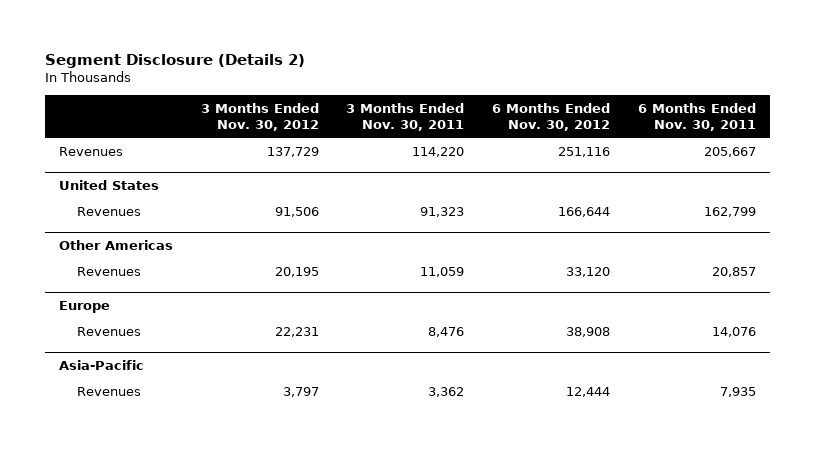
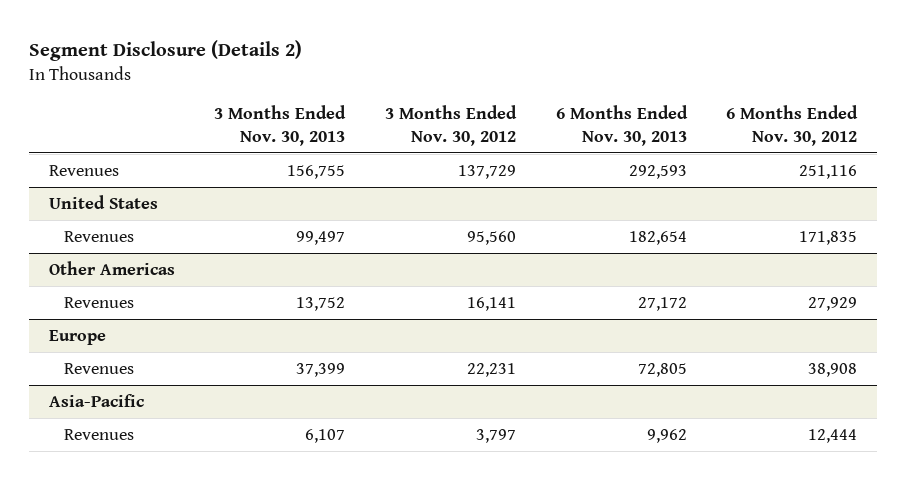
- | 3 Months Ended Nov. 30, 2012 | 3 Months Ended Nov. 30, 2011 | 6 Months Ended Nov. 30, 2012 | 6 Months Ended Nov. 30, 2011
+ | 3 Months Ended Nov. 30, 2013 | 3 Months Ended Nov. 30, 2012 | 6 Months Ended Nov. 30, 2013 | 6 Months Ended Nov. 30, 2012
@ United States
- Revenues | 91,506 | 91,323 | 166,644 | 162,799
+ Revenues | 99,497 | 95,560 | 182,654 | 171,835
@ Other Americas
- Revenues | 20,195 | 11,059 | 33,120 | 20,857
+ Revenues | 13,752 | 16,141 | 27,172 | 27,929

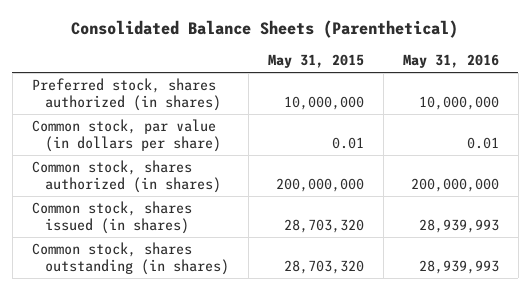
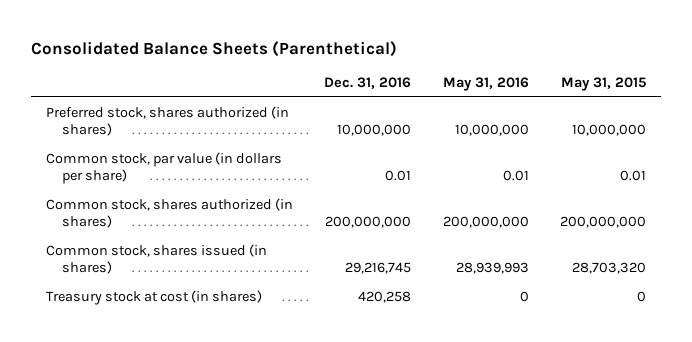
- | May 31, 2015 | May 31, 2016
+ | Dec. 31, 2016 | May 31, 2016 | May 31, 2015
- Common stock, shares outstanding (in shares) | 28,703,320 | 28,939,993
+ Treasury stock at cost (in shares) | 420,258 | 0 | 0

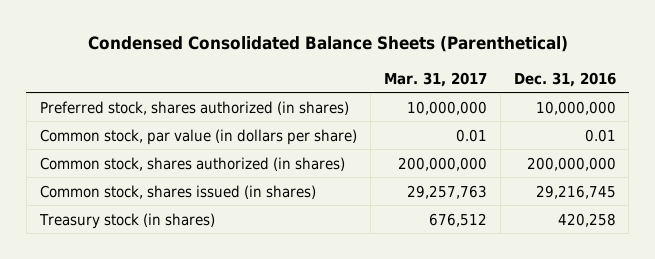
- Consolidated Balance Sheets (Parenthetical)
+ Condensed Consolidated Balance Sheets (Parenthetical)
- | Dec. 31, 2016 | May 31, 2016 | May 31, 2015
+ | Mar. 31, 2017 | Dec. 31, 2016
- Treasury stock at cost (in shares) | 420,258 | 0 | 0
+ Treasury stock (in shares) | 676,512 | 420,258

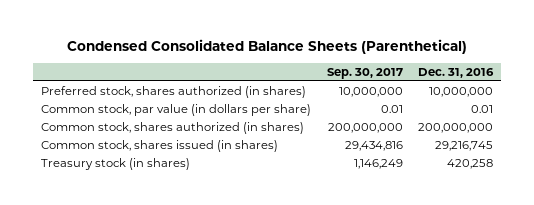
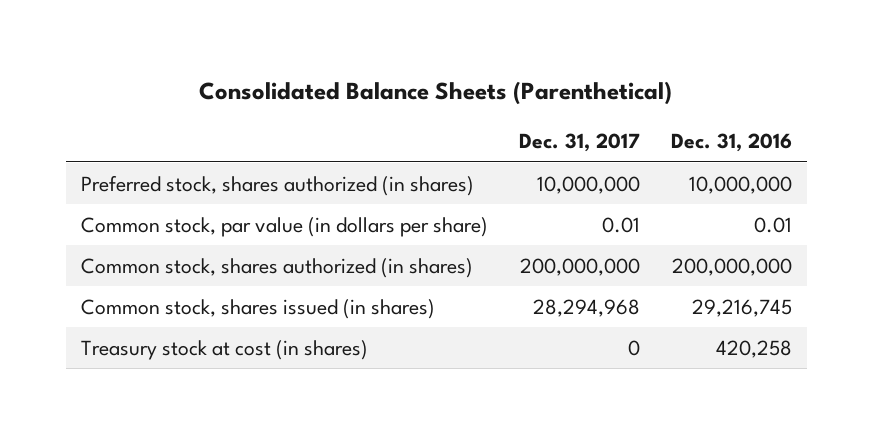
- Condensed Consolidated Balance Sheets (Parenthetical)
+ Consolidated Balance Sheets (Parenthetical)
- | Sep. 30, 2017 | Dec. 31, 2016
+ | Dec. 31, 2017 | Dec. 31, 2016
- Treasury stock (in shares) | 1,146,249 | 420,258
+ Treasury stock at cost (in shares) | 0 | 420,258

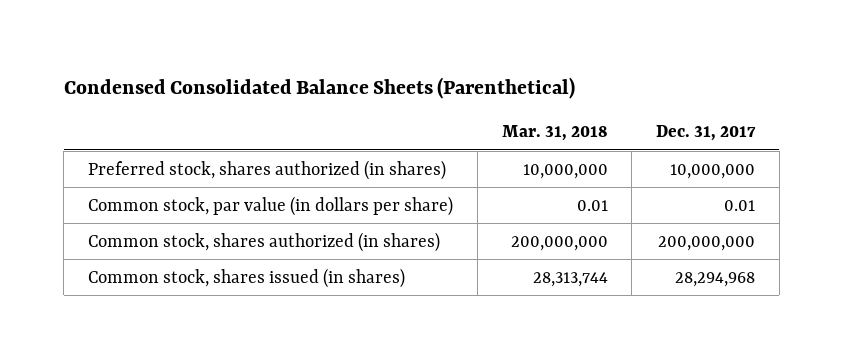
- Consolidated Balance Sheets (Parenthetical)
+ Condensed Consolidated Balance Sheets (Parenthetical)
- | Dec. 31, 2017 | Dec. 31, 2016
+ | Mar. 31, 2018 | Dec. 31, 2017
- Treasury stock at cost (in shares) | 0 | 420,258

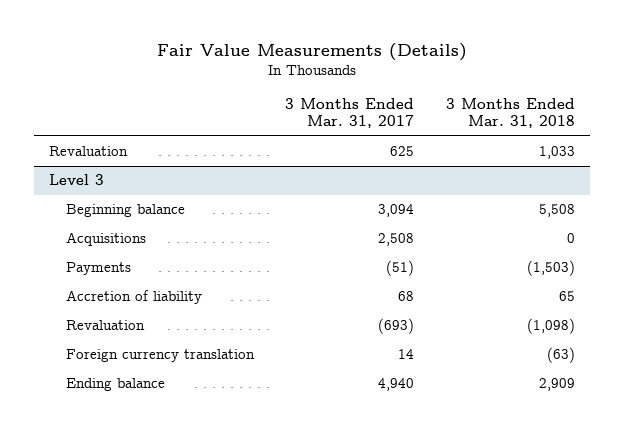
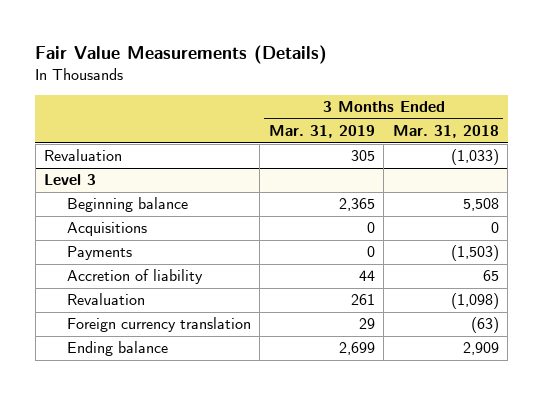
- | 3 Months Ended Mar. 31, 2017 | 3 Months Ended Mar. 31, 2018
+ | 3 Months Ended Mar. 31, 2019 | 3 Months Ended Mar. 31, 2018
- Revaluation | 625 | 1,033
+ Revaluation | 305 | (1,033)

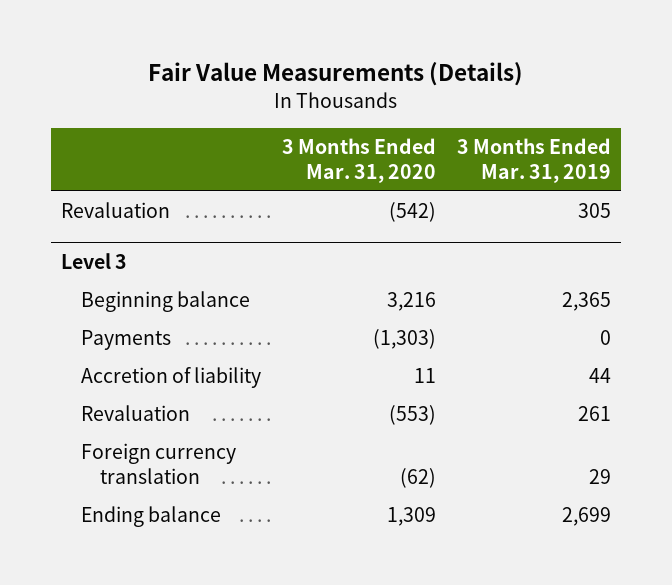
- | 3 Months Ended Mar. 31, 2019 | 3 Months Ended Mar. 31, 2018
+ | 3 Months Ended Mar. 31, 2020 | 3 Months Ended Mar. 31, 2019
@ Level 3
- Acquisitions | 0 | 0

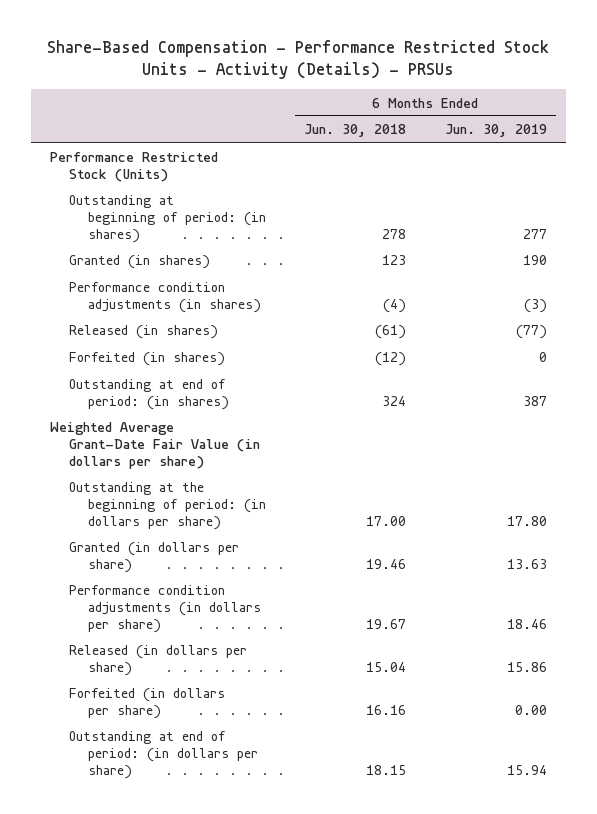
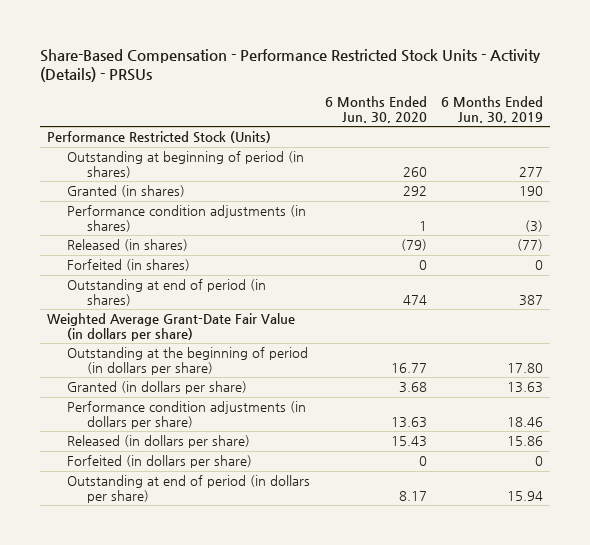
- | 6 Months Ended Jun. 30, 2018 | 6 Months Ended Jun. 30, 2019
+ | 6 Months Ended Jun. 30, 2020 | 6 Months Ended Jun. 30, 2019
- Outstanding at beginning of period: (in shares) | 278 | 277
+ Outstanding at beginning of period (in shares) | 260 | 277
- Outstanding at end of period: (in shares) | 324 | 387
+ Outstanding at end of period (in shares) | 474 | 387
- Outstanding at the beginning of period: (in dollars per share) | 17.00 | 17.80
+ Outstanding at the beginning of period (in dollars per share) | 16.77 | 17.80
- Forfeited (in dollars per share) | 16.16 | 0.00
- Outstanding at end of period: (in dollars per share) | 18.15 | 15.94
+ Forfeited (in dollars per share) | 0 | 0
+ Outstanding at end of period (in dollars per share) | 8.17 | 15.94

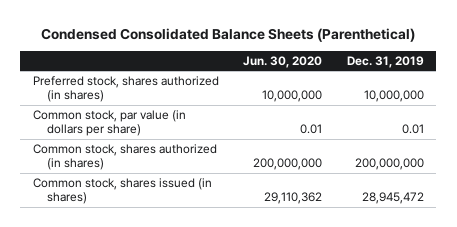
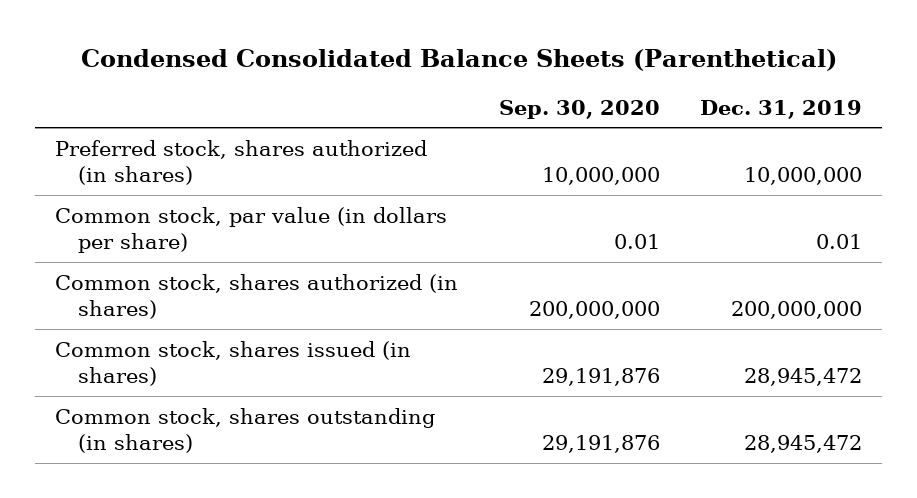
- | Jun. 30, 2020 | Dec. 31, 2019
+ | Sep. 30, 2020 | Dec. 31, 2019
+ Common stock, shares outstanding (in shares) | 29,191,876 | 28,945,472

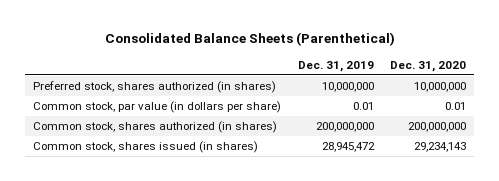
- Condensed Consolidated Balance Sheets (Parenthetical)
+ Consolidated Balance Sheets (Parenthetical)
- | Sep. 30, 2020 | Dec. 31, 2019
+ | Dec. 31, 2019 | Dec. 31, 2020
- Common stock, shares outstanding (in shares) | 29,191,876 | 28,945,472

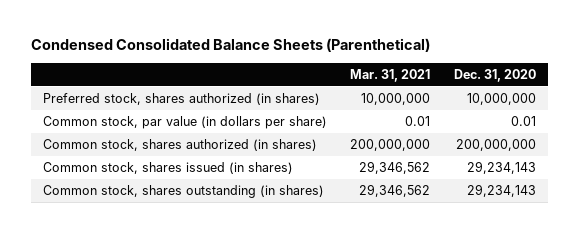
- Consolidated Balance Sheets (Parenthetical)
+ Condensed Consolidated Balance Sheets (Parenthetical)
- | Dec. 31, 2019 | Dec. 31, 2020
+ | Mar. 31, 2021 | Dec. 31, 2020
+ Common stock, shares outstanding (in shares) | 29,346,562 | 29,234,143

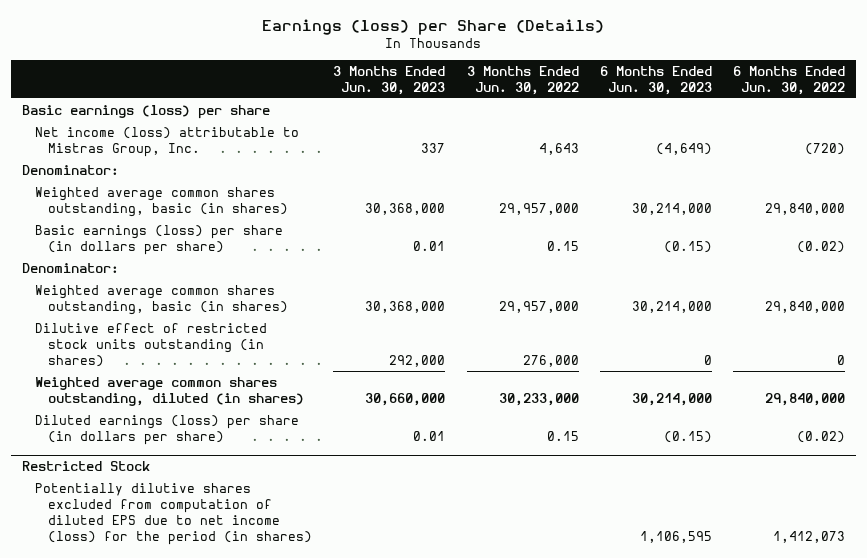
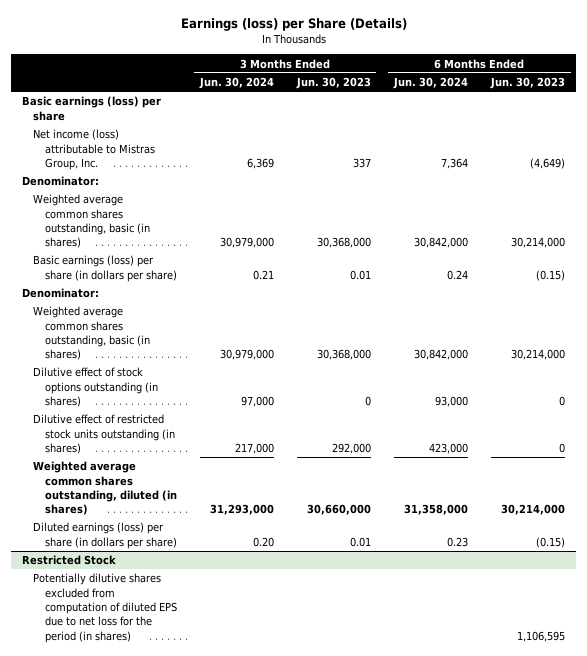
- | 3 Months Ended Jun. 30, 2023 | 3 Months Ended Jun. 30, 2022 | 6 Months Ended Jun. 30, 2023 | 6 Months Ended Jun. 30, 2022
+ | 3 Months Ended Jun. 30, 2024 | 3 Months Ended Jun. 30, 2023 | 6 Months Ended Jun. 30, 2024 | 6 Months Ended Jun. 30, 2023
+ Dilutive effect of stock options outstanding (in shares) | 97,000 | 0 | 93,000 | 0
@ Restricted Stock
- Potentially dilutive shares excluded from computation of diluted EPS due to net income (loss) for the period (in shares) | | | 1,106,595 | 1,412,073
+ Potentially dilutive shares excluded from computation of diluted EPS due to net loss for the period (in shares) | | | | 1,106,595

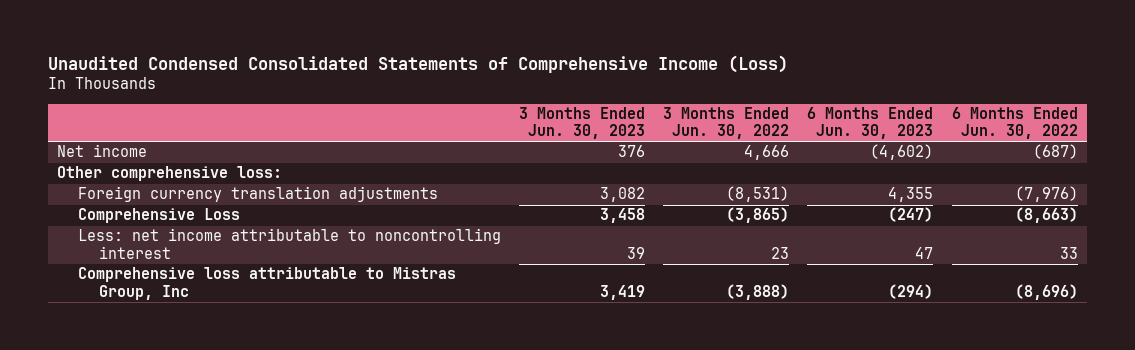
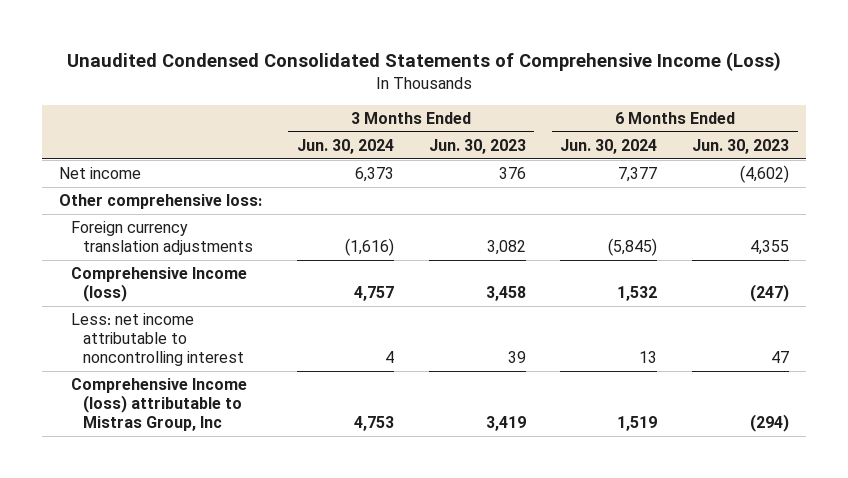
- | 3 Months Ended Jun. 30, 2023 | 3 Months Ended Jun. 30, 2022 | 6 Months Ended Jun. 30, 2023 | 6 Months Ended Jun. 30, 2022
+ | 3 Months Ended Jun. 30, 2024 | 3 Months Ended Jun. 30, 2023 | 6 Months Ended Jun. 30, 2024 | 6 Months Ended Jun. 30, 2023
- Comprehensive Loss | 3,458 | (3,865) | (247) | (8,663)
+ Comprehensive Income (loss) | 4,757 | 3,458 | 1,532 | (247)
- Comprehensive loss attributable to Mistras Group, Inc | 3,419 | (3,888) | (294) | (8,696)
+ Comprehensive Income (loss) attributable to Mistras Group, Inc | 4,753 | 3,419 | 1,519 | (294)

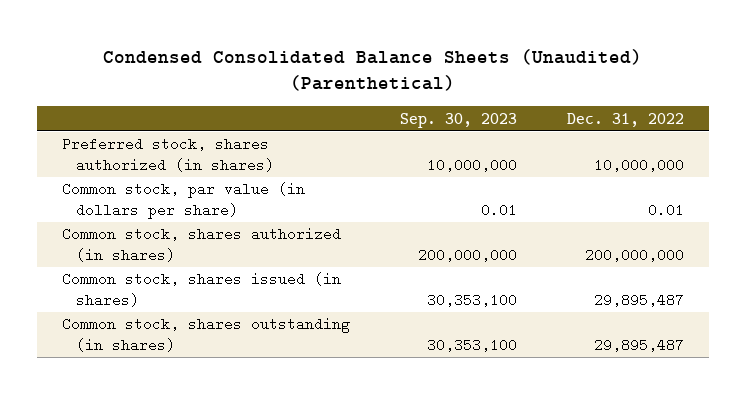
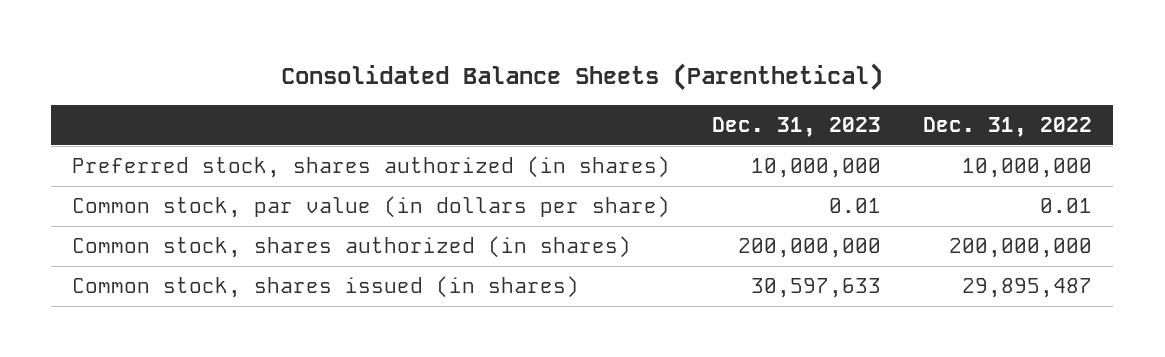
- Condensed Consolidated Balance Sheets (Unaudited) (Parenthetical)
+ Consolidated Balance Sheets (Parenthetical)
- | Sep. 30, 2023 | Dec. 31, 2022
+ | Dec. 31, 2023 | Dec. 31, 2022
- Common stock, shares outstanding (in shares) | 30,353,100 | 29,895,487

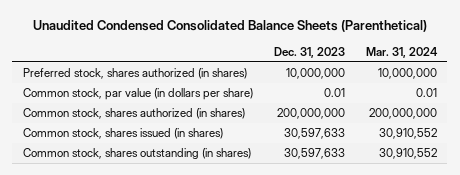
- Consolidated Balance Sheets (Parenthetical)
+ Unaudited Condensed Consolidated Balance Sheets (Parenthetical)
- | Dec. 31, 2023 | Dec. 31, 2022
+ | Dec. 31, 2023 | Mar. 31, 2024
+ Common stock, shares outstanding (in shares) | 30,597,633 | 30,910,552

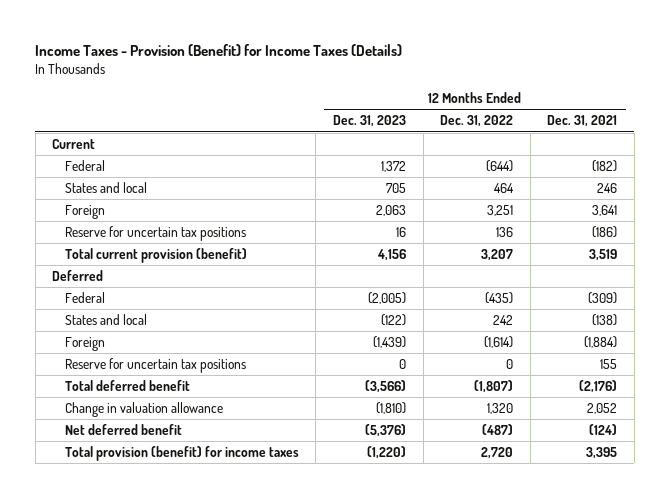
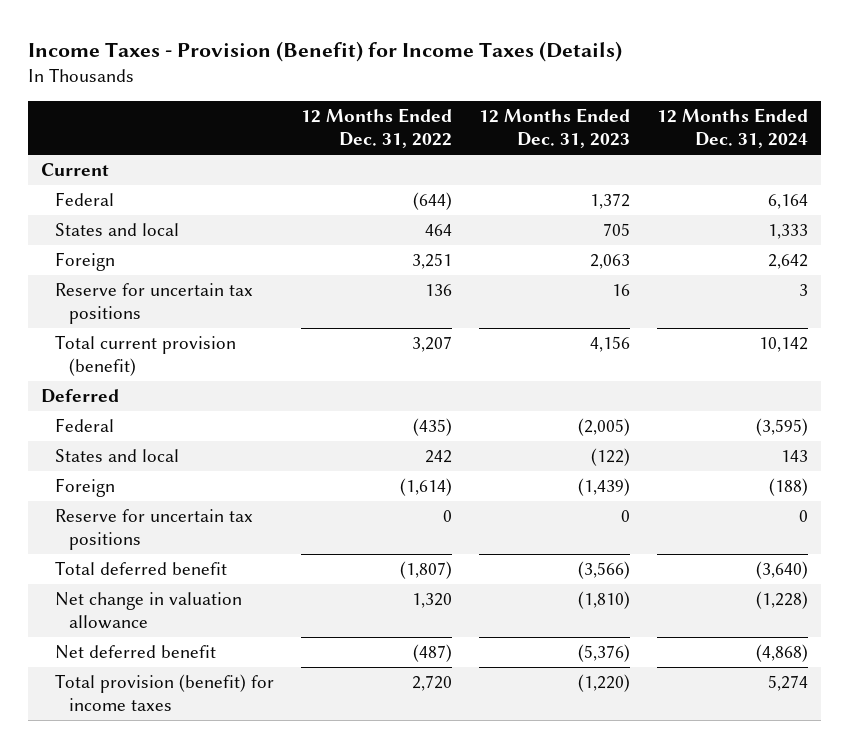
- | 12 Months Ended Dec. 31, 2023 | 12 Months Ended Dec. 31, 2022 | 12 Months Ended Dec. 31, 2021
+ | 12 Months Ended Dec. 31, 2022 | 12 Months Ended Dec. 31, 2023 | 12 Months Ended Dec. 31, 2024
- Change in valuation allowance | (1,810) | 1,320 | 2,052
+ Net change in valuation allowance | 1,320 | (1,810) | (1,228)

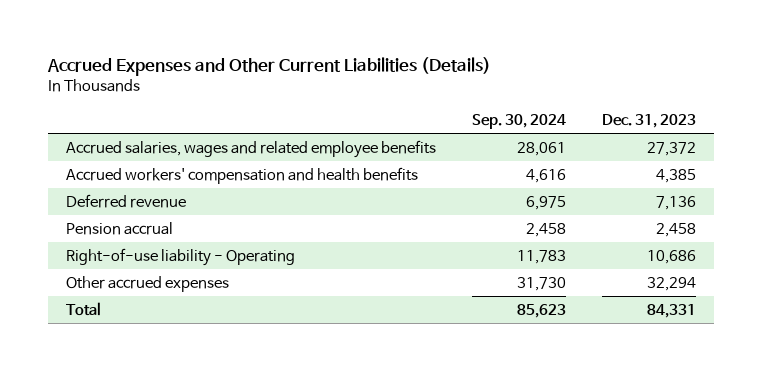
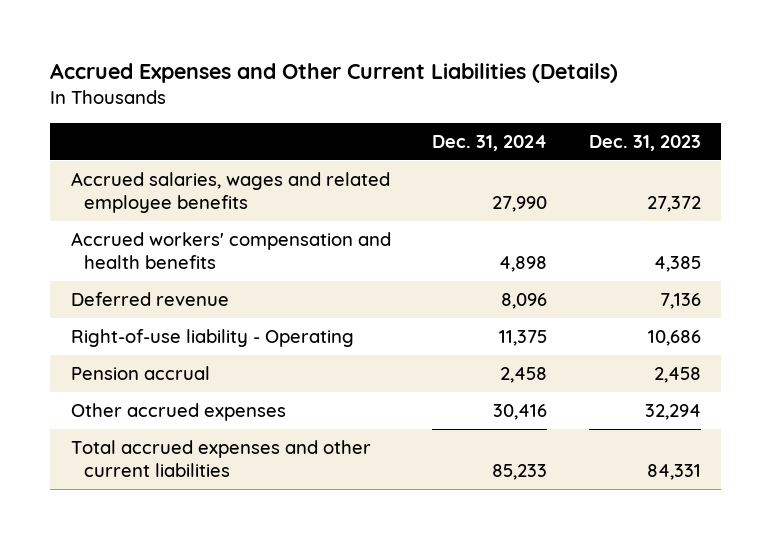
- | Sep. 30, 2024 | Dec. 31, 2023
+ | Dec. 31, 2024 | Dec. 31, 2023
moved down: Pension accrual | 2,458 | 2,458
- Total | 85,623 | 84,331
+ Total accrued expenses and other current liabilities | 85,233 | 84,331

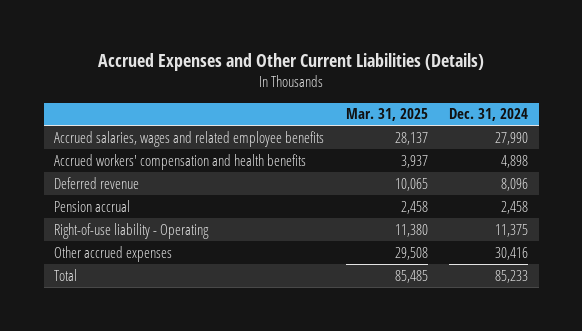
- | Dec. 31, 2024 | Dec. 31, 2023
+ | Mar. 31, 2025 | Dec. 31, 2024
moved down: Right-of-use liability - Operating | 11,380 | 11,375
- Total accrued expenses and other current liabilities | 85,233 | 84,331
+ Total | 85,485 | 85,233

